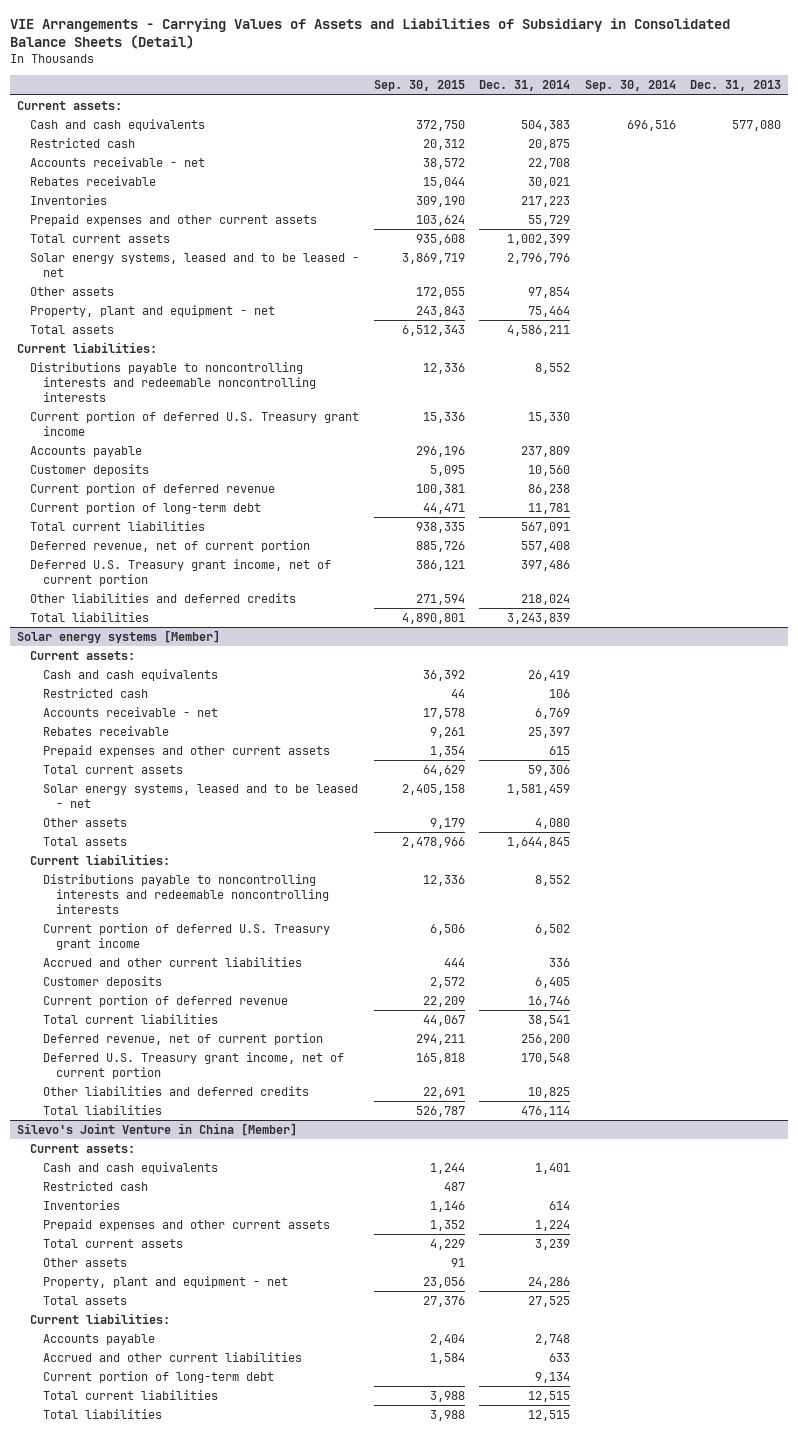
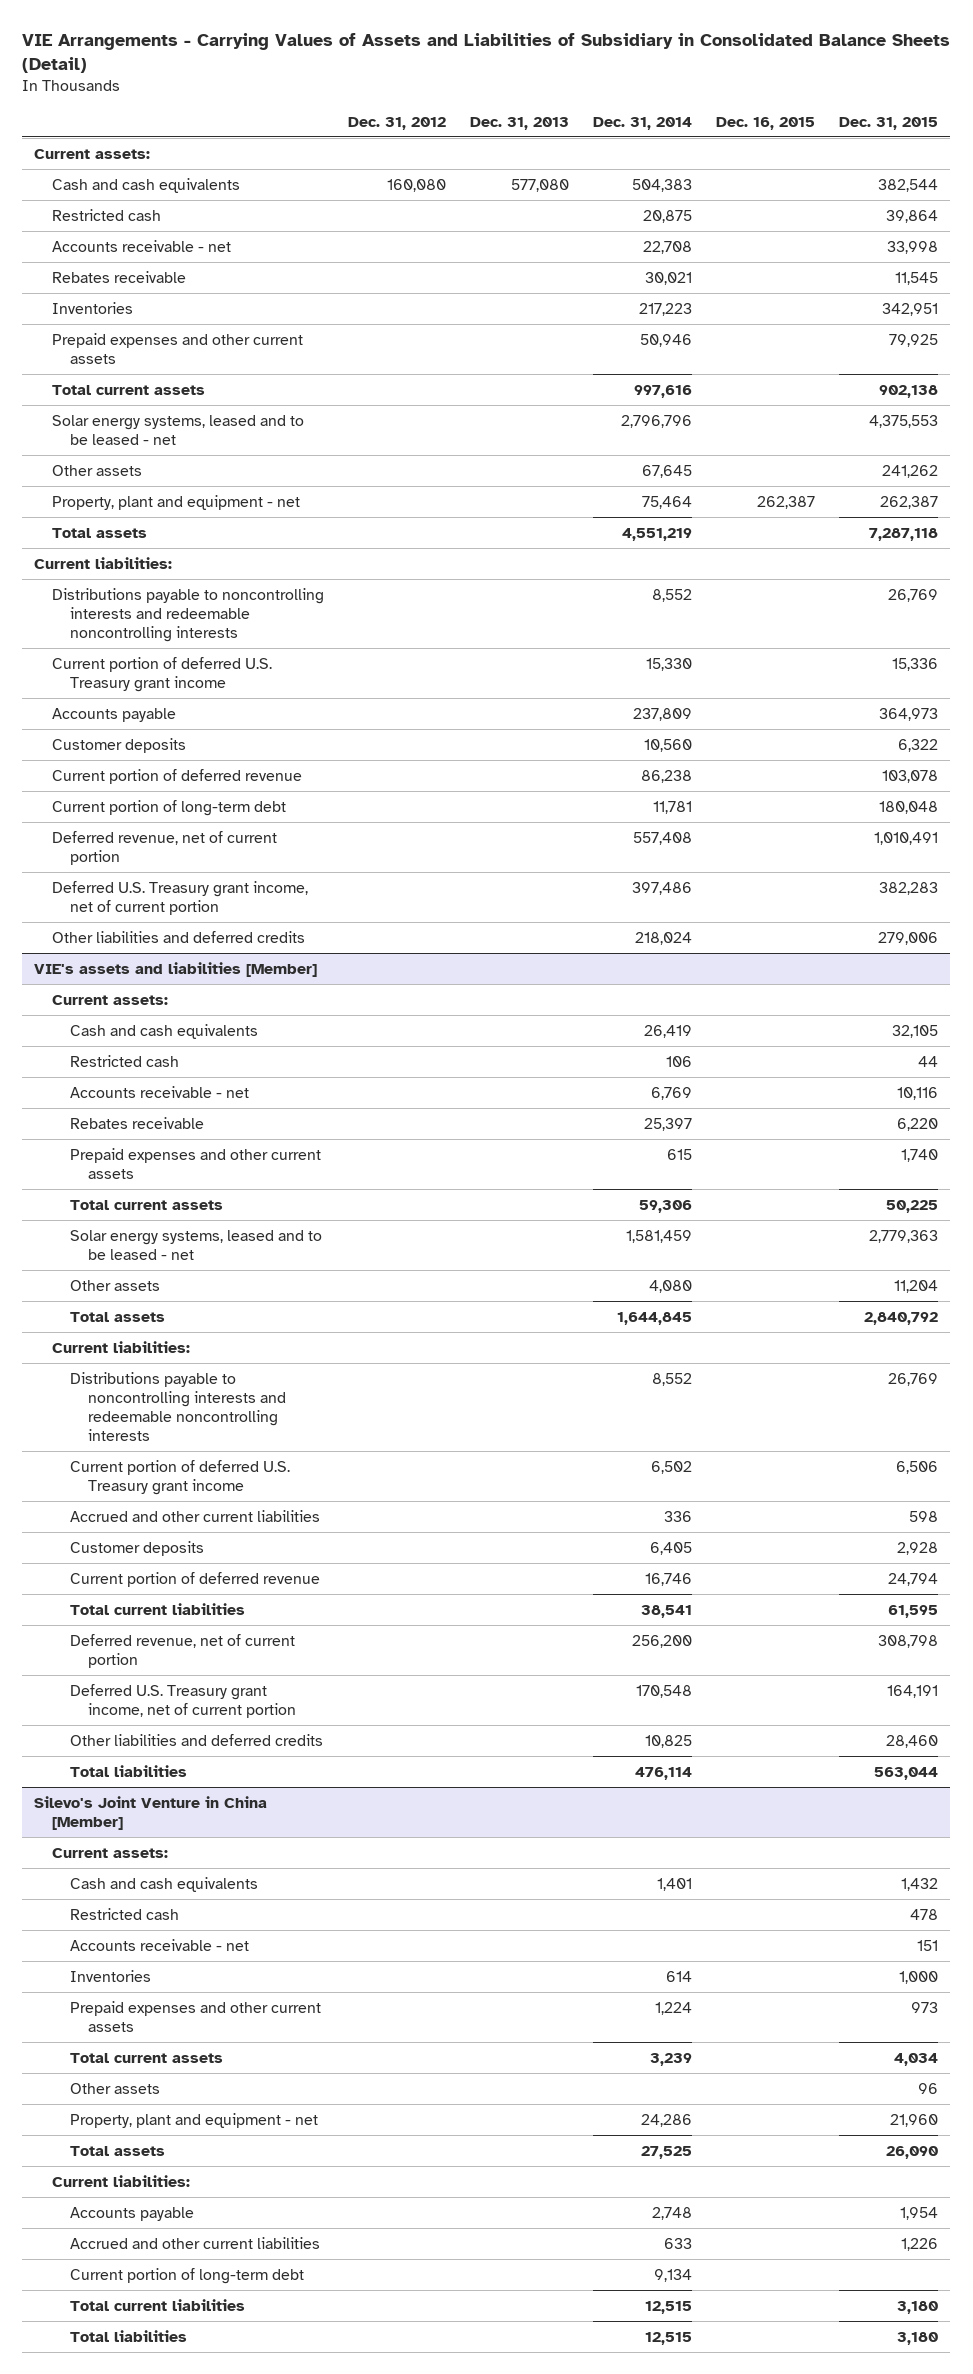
- | Sep. 30, 2015 | Dec. 31, 2014 | Sep. 30, 2014 | Dec. 31, 2013
+ | Dec. 31, 2012 | Dec. 31, 2013 | Dec. 31, 2014 | Dec. 16, 2015 | Dec. 31, 2015
- Prepaid expenses and other current assets | 103,624 | 55,729 | |
- Total current assets | 935,608 | 1,002,399 | |
+ Prepaid expenses and other current assets | | | 50,946 | | 79,925
+ Total current assets | | | 997,616 | | 902,138
- Other assets | 172,055 | 97,854 | |
+ Other assets | | | 67,645 | | 241,262
- Total assets | 6,512,343 | 4,586,211 | |
+ Total assets | | | 4,551,219 | | 7,287,118
- Total current liabilities | 938,335 | 567,091 | |
- Total liabilities | 4,890,801 | 3,243,839 | |
- Solar energy systems [Member]
+ VIE's assets and liabilities [Member]
@ Silevo's Joint Venture in China [Member]
+ Accounts receivable - net | | | | | 151

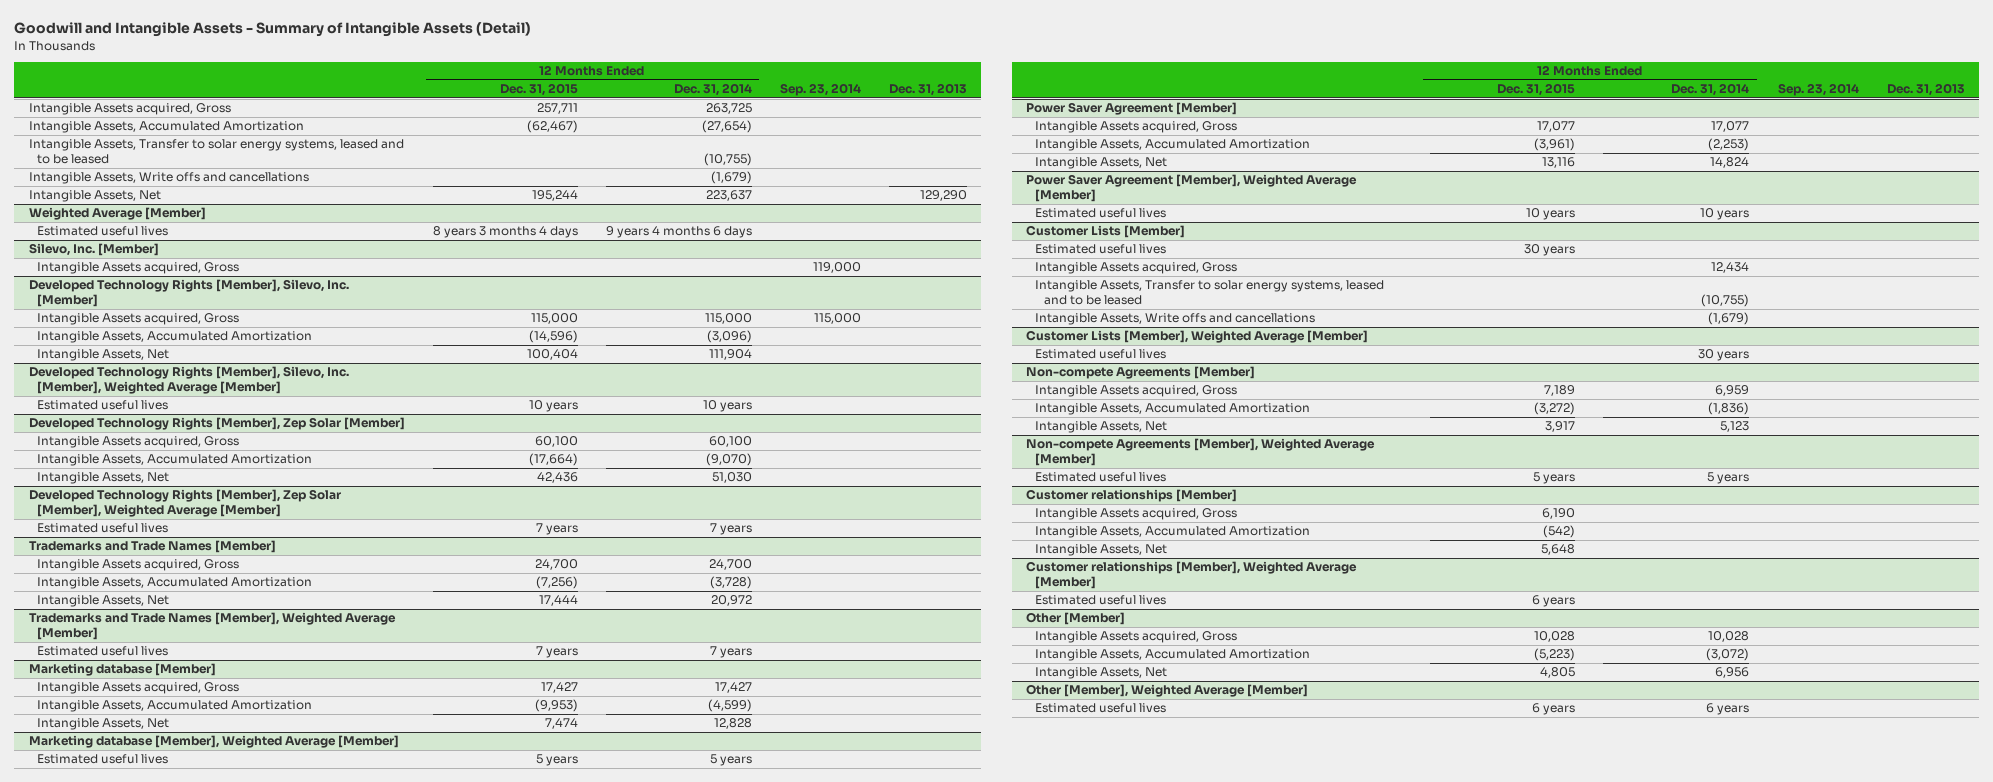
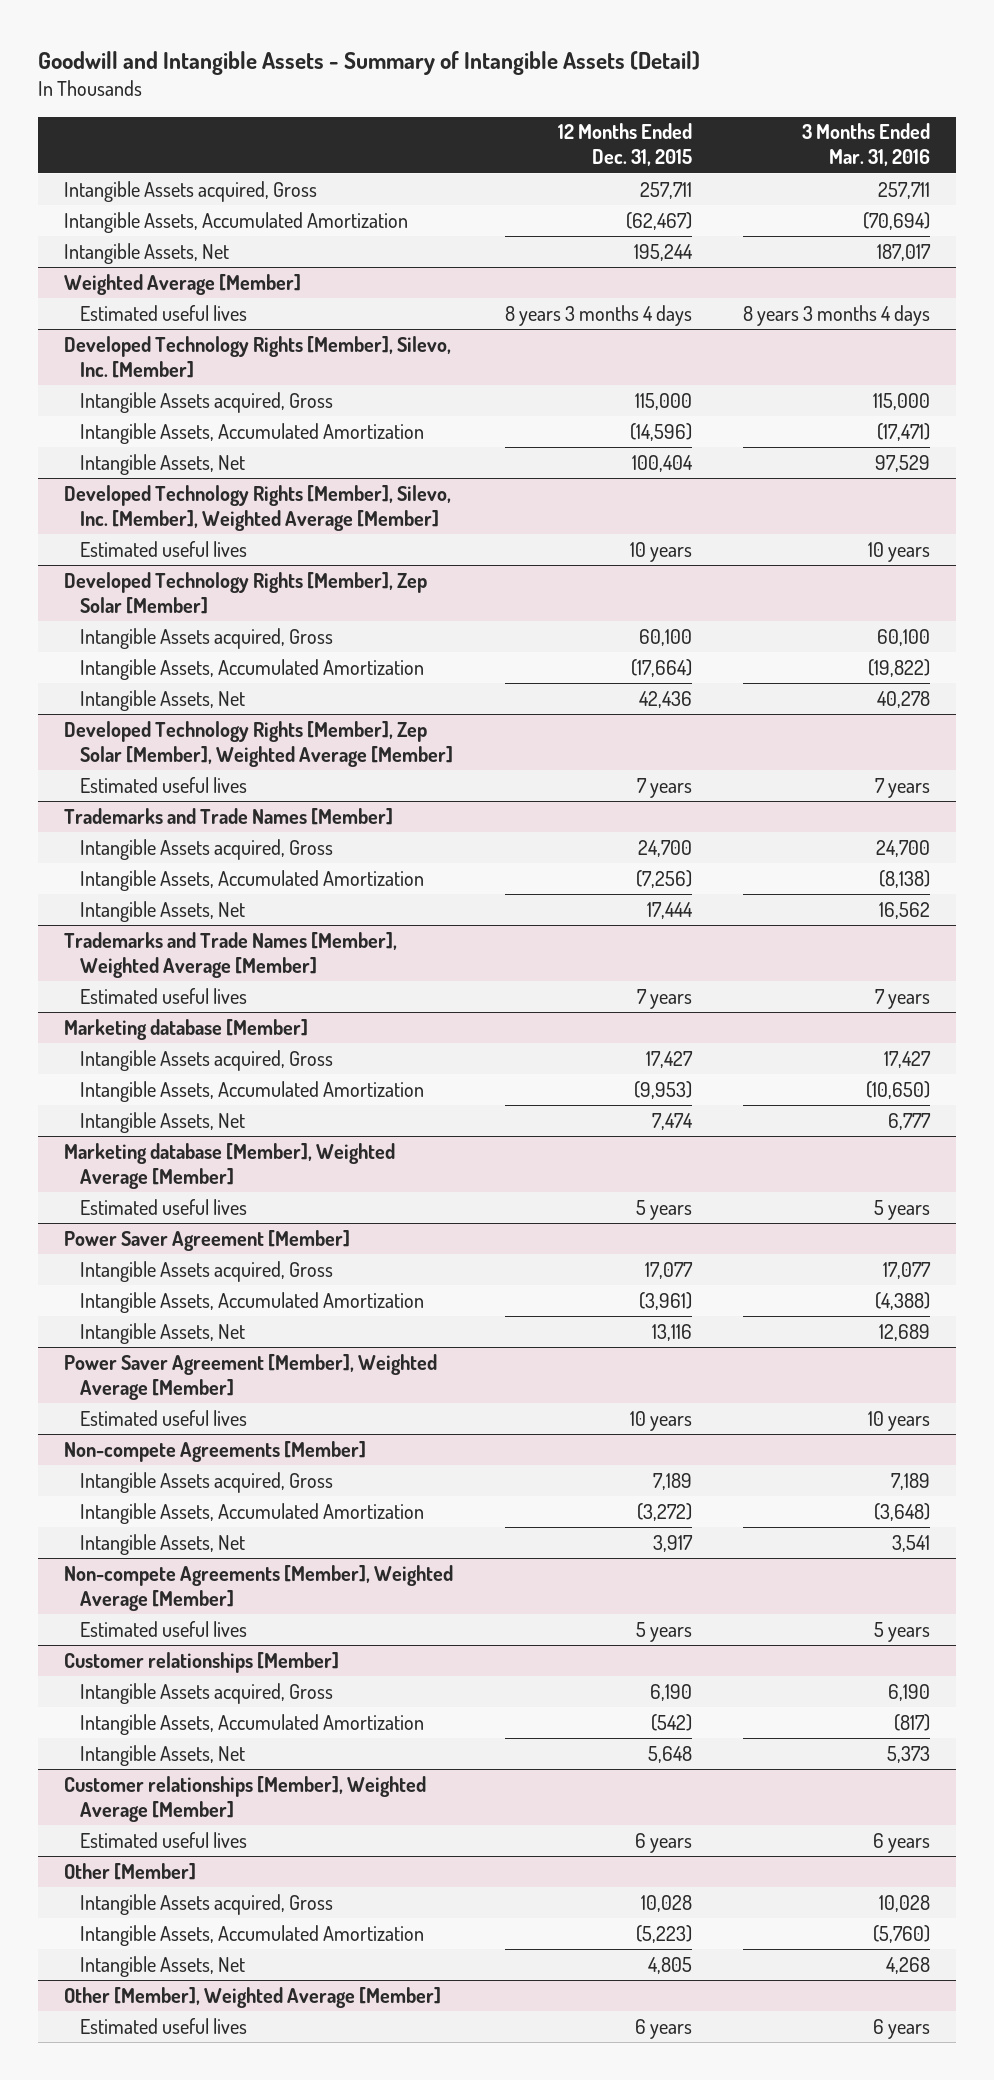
- | 12 Months Ended Dec. 31, 2015 | 12 Months Ended Dec. 31, 2014 | Sep. 23, 2014 | Dec. 31, 2013
+ | 12 Months Ended Dec. 31, 2015 | 3 Months Ended Mar. 31, 2016
- Intangible Assets, Transfer to solar energy systems, leased and to be leased | | (10,755) | |
- Intangible Assets, Write offs and cancellations | | (1,679) | |
- Silevo, Inc. [Member]
- Intangible Assets acquired, Gross | | | 119,000 |
- Customer Lists [Member]
- Estimated useful lives | 30 years | | |
- Intangible Assets acquired, Gross | | 12,434 | |
- Intangible Assets, Transfer to solar energy systems, leased and to be leased | | (10,755) | |
- Intangible Assets, Write offs and cancellations | | (1,679) | |
- Customer Lists [Member], Weighted Average [Member]
- Estimated useful lives | | 30 years | |

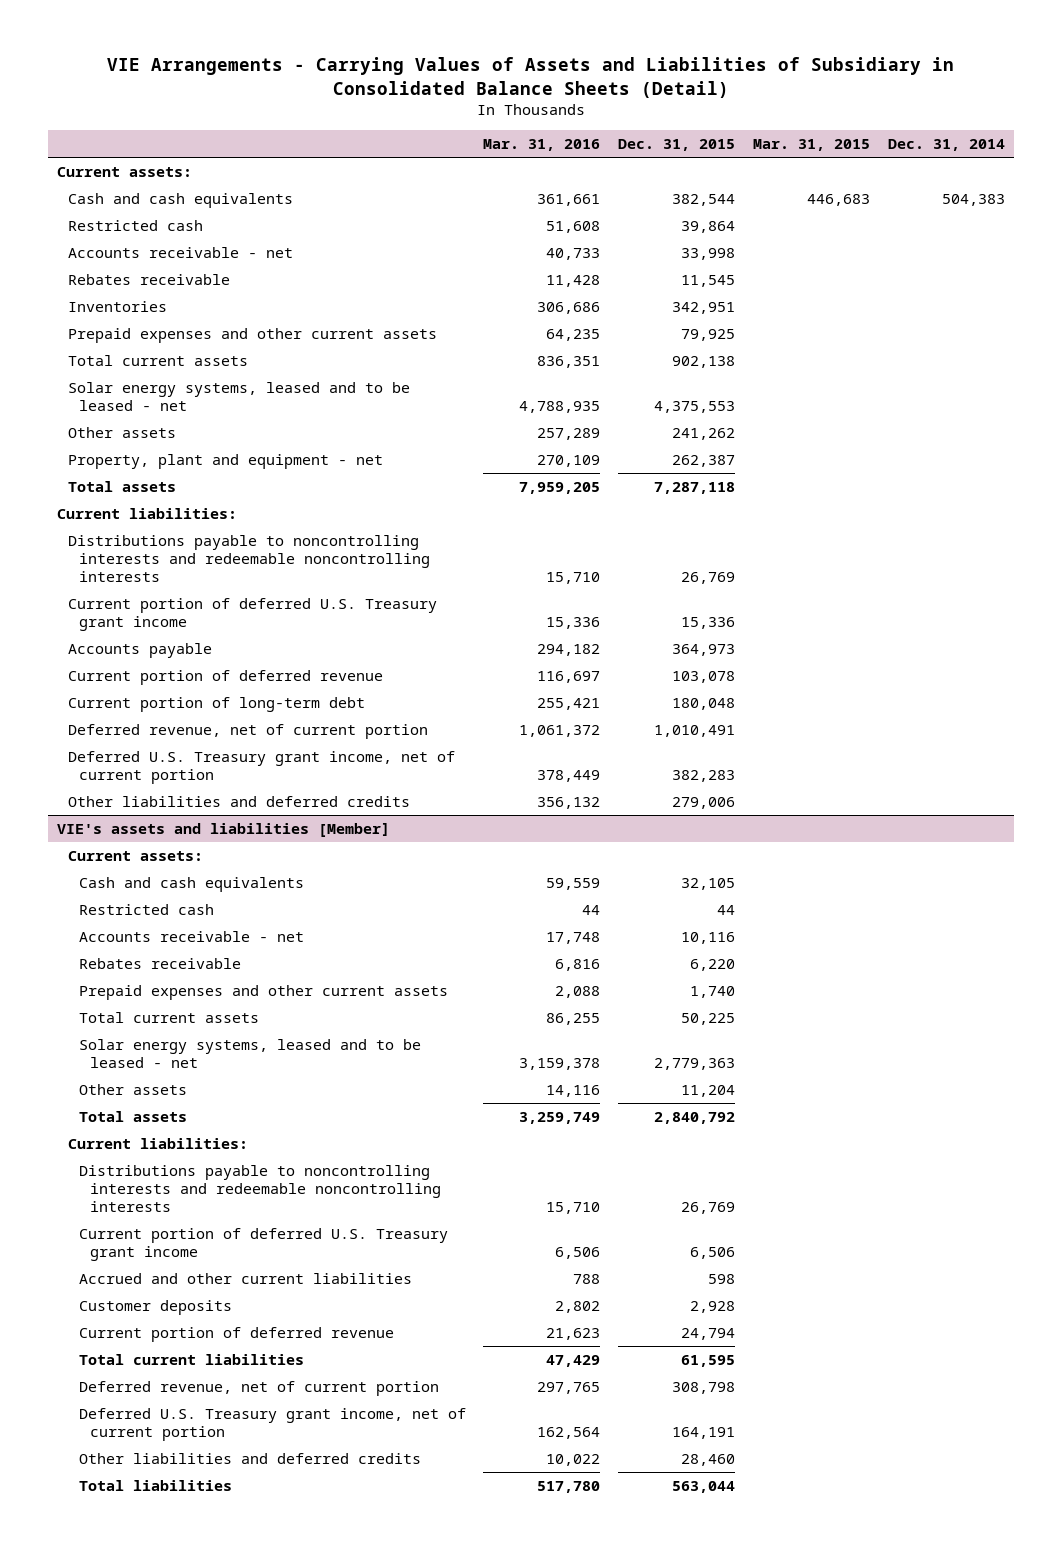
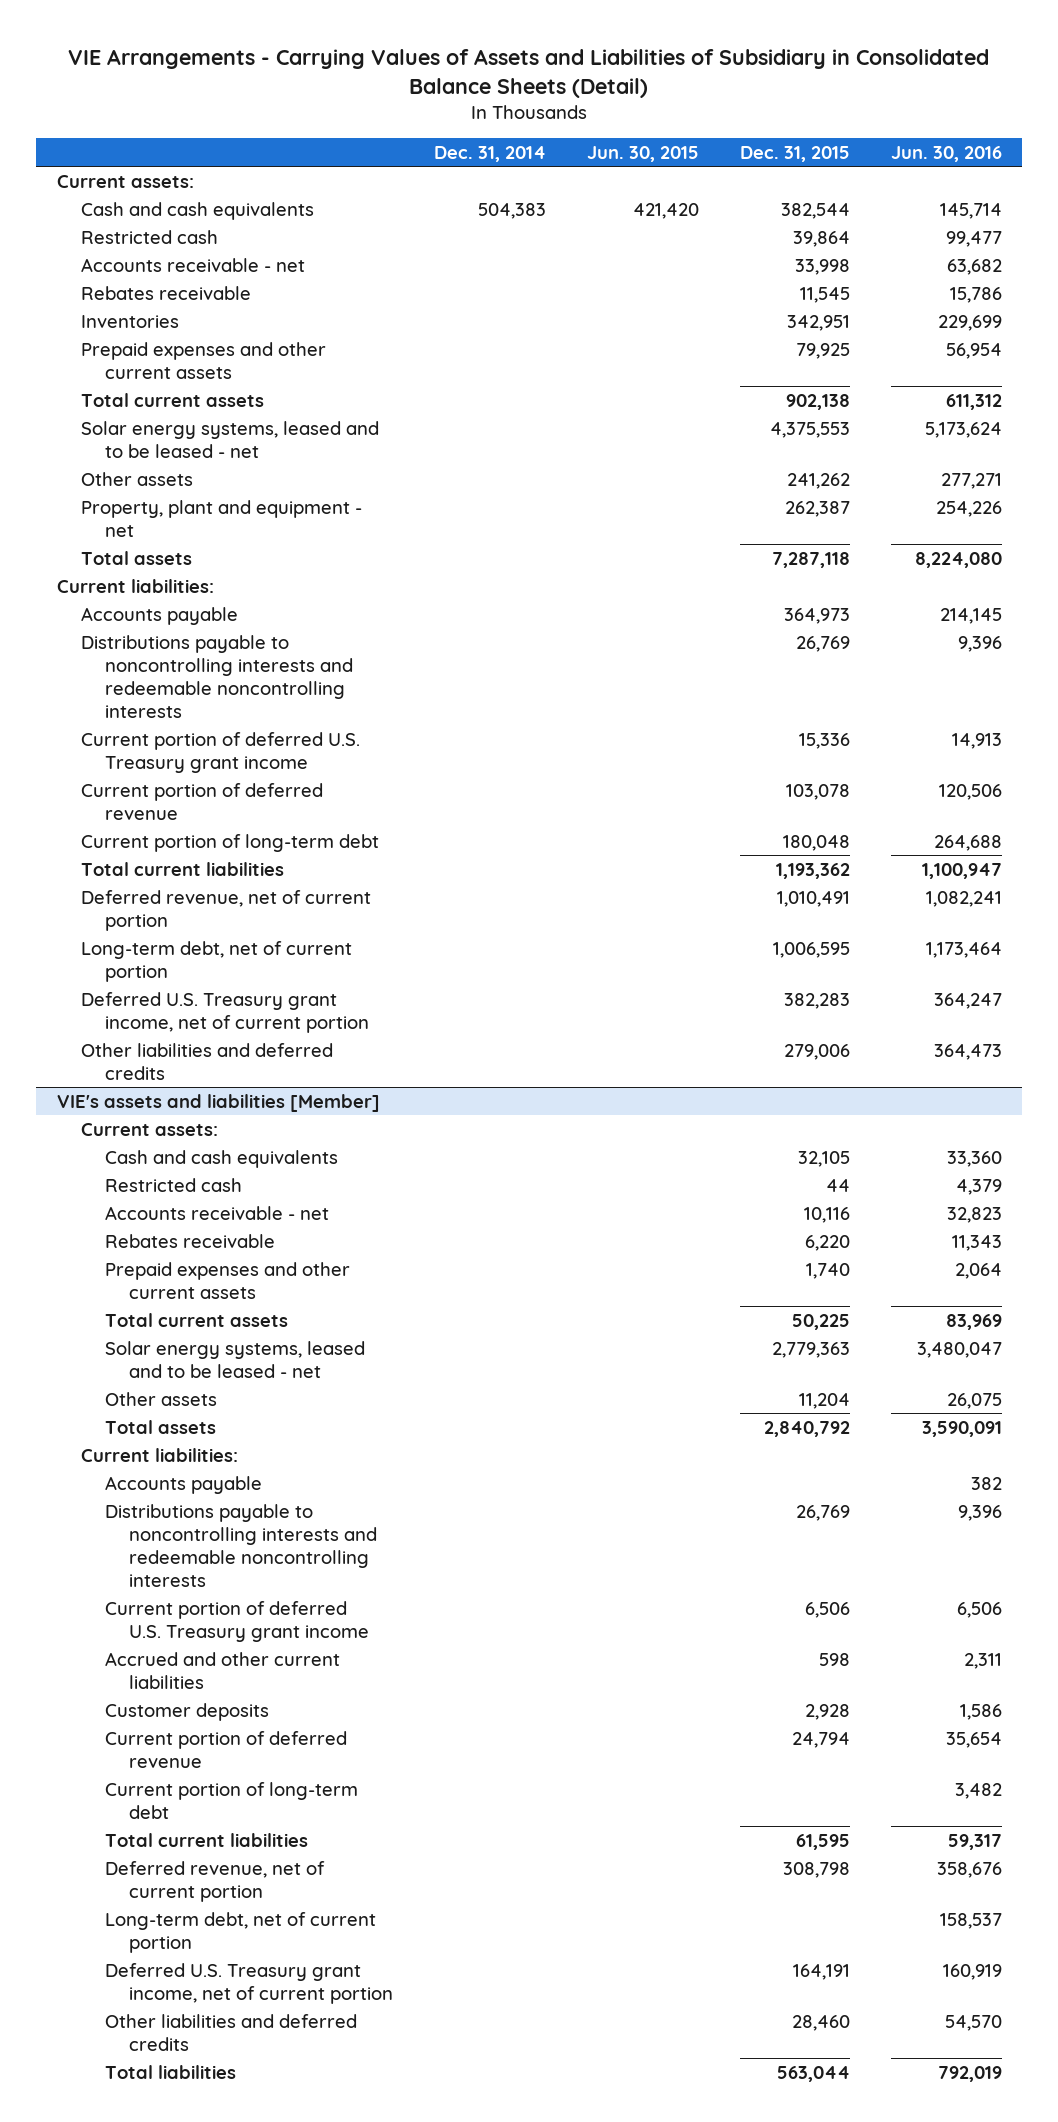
- | Mar. 31, 2016 | Dec. 31, 2015 | Mar. 31, 2015 | Dec. 31, 2014
+ | Dec. 31, 2014 | Jun. 30, 2015 | Dec. 31, 2015 | Jun. 30, 2016
moved up: Accounts payable | | | 364,973 | 214,145
+ Total current liabilities | | | 1,193,362 | 1,100,947
+ Long-term debt, net of current portion | | | 1,006,595 | 1,173,464
@ VIE's assets and liabilities [Member]
+ Accounts payable | | | | 382
+ Current portion of long-term debt | | | | 3,482
+ Long-term debt, net of current portion | | | | 158,537

